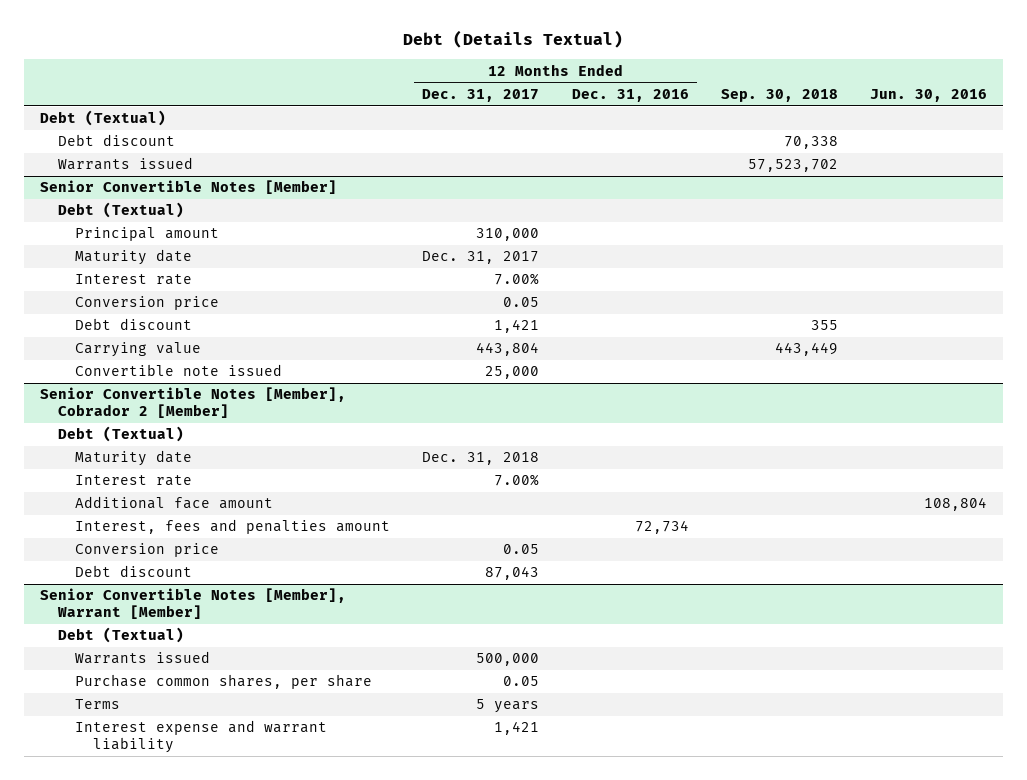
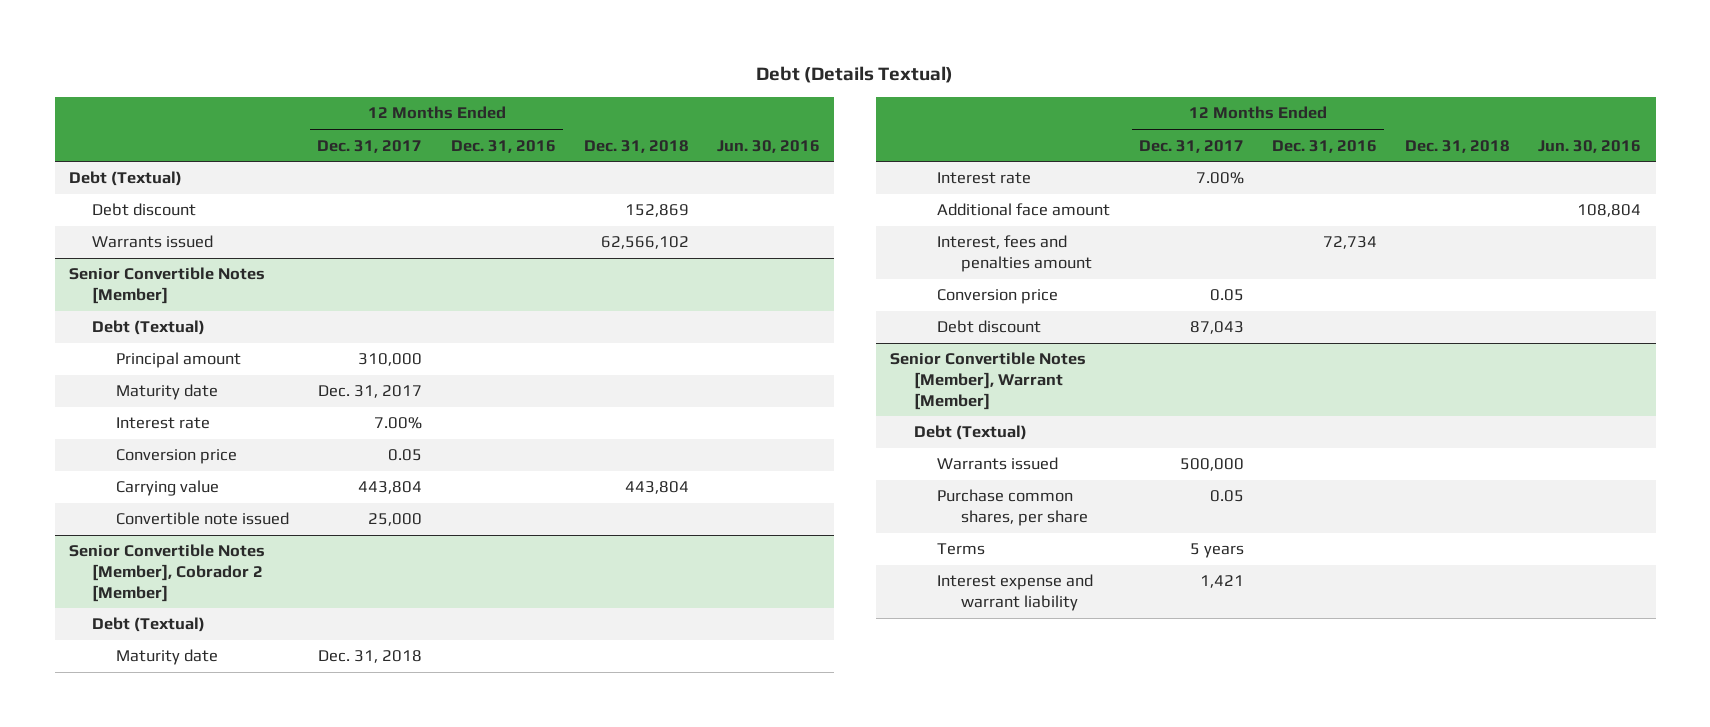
- | 12 Months Ended Dec. 31, 2017 | 12 Months Ended Dec. 31, 2016 | Sep. 30, 2018 | Jun. 30, 2016
+ | 12 Months Ended Dec. 31, 2017 | 12 Months Ended Dec. 31, 2016 | Dec. 31, 2018 | Jun. 30, 2016
@ Senior Convertible Notes [Member]
- Debt discount | 1,421 | | 355 |

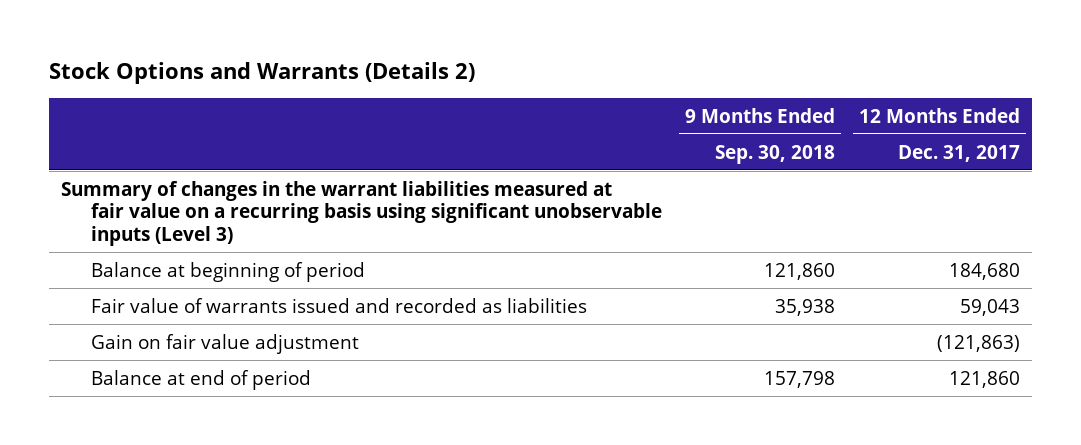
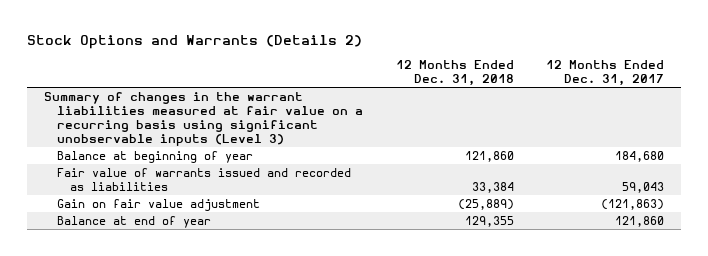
- | 9 Months Ended Sep. 30, 2018 | 12 Months Ended Dec. 31, 2017
+ | 12 Months Ended Dec. 31, 2018 | 12 Months Ended Dec. 31, 2017
- Balance at beginning of period | 121,860 | 184,680
+ Balance at beginning of year | 121,860 | 184,680
- Balance at end of period | 157,798 | 121,860
+ Balance at end of year | 129,355 | 121,860

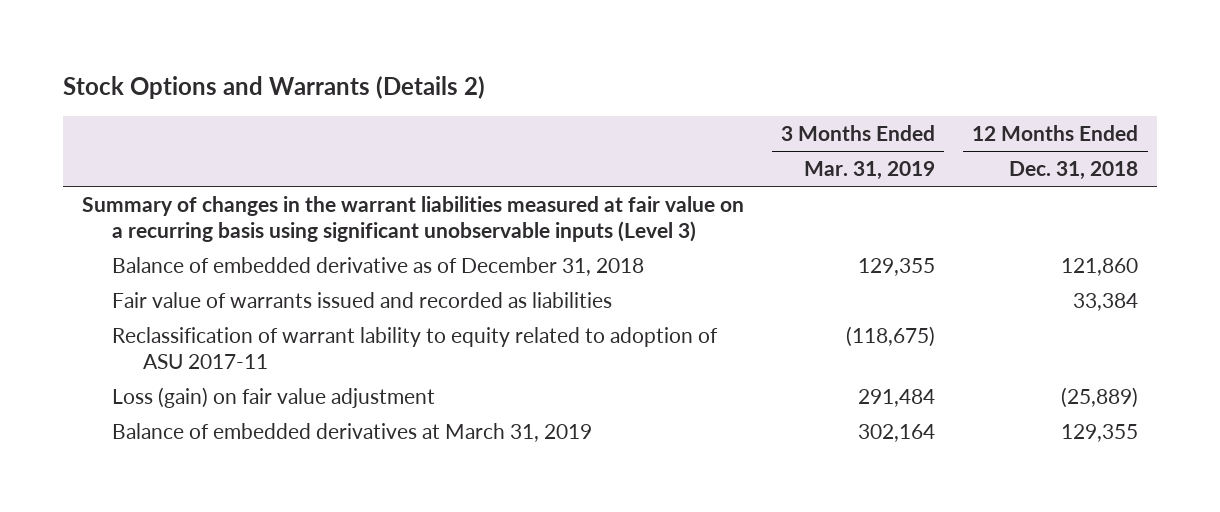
- | 12 Months Ended Dec. 31, 2018 | 12 Months Ended Dec. 31, 2017
+ | 3 Months Ended Mar. 31, 2019 | 12 Months Ended Dec. 31, 2018
- Balance at beginning of year | 121,860 | 184,680
+ Balance of embedded derivative as of December 31, 2018 | 129,355 | 121,860
- Gain on fair value adjustment | (25,889) | (121,863)
- Balance at end of year | 129,355 | 121,860
+ Reclassification of warrant lability to equity related to adoption of ASU 2017-11 | (118,675) |
+ Loss (gain) on fair value adjustment | 291,484 | (25,889)
+ Balance of embedded derivatives at March 31, 2019 | 302,164 | 129,355

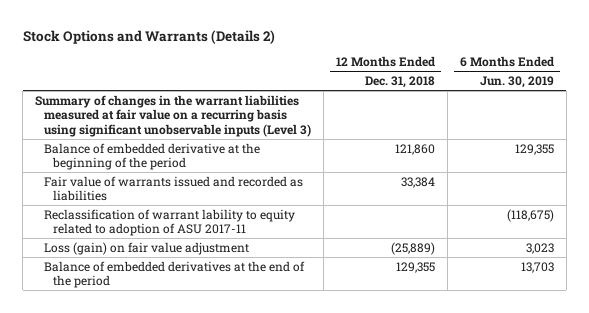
- | 3 Months Ended Mar. 31, 2019 | 12 Months Ended Dec. 31, 2018
+ | 12 Months Ended Dec. 31, 2018 | 6 Months Ended Jun. 30, 2019
- Balance of embedded derivative as of December 31, 2018 | 129,355 | 121,860
+ Balance of embedded derivative at the beginning of the period | 121,860 | 129,355
- Balance of embedded derivatives at March 31, 2019 | 302,164 | 129,355
+ Balance of embedded derivatives at the end of the period | 129,355 | 13,703

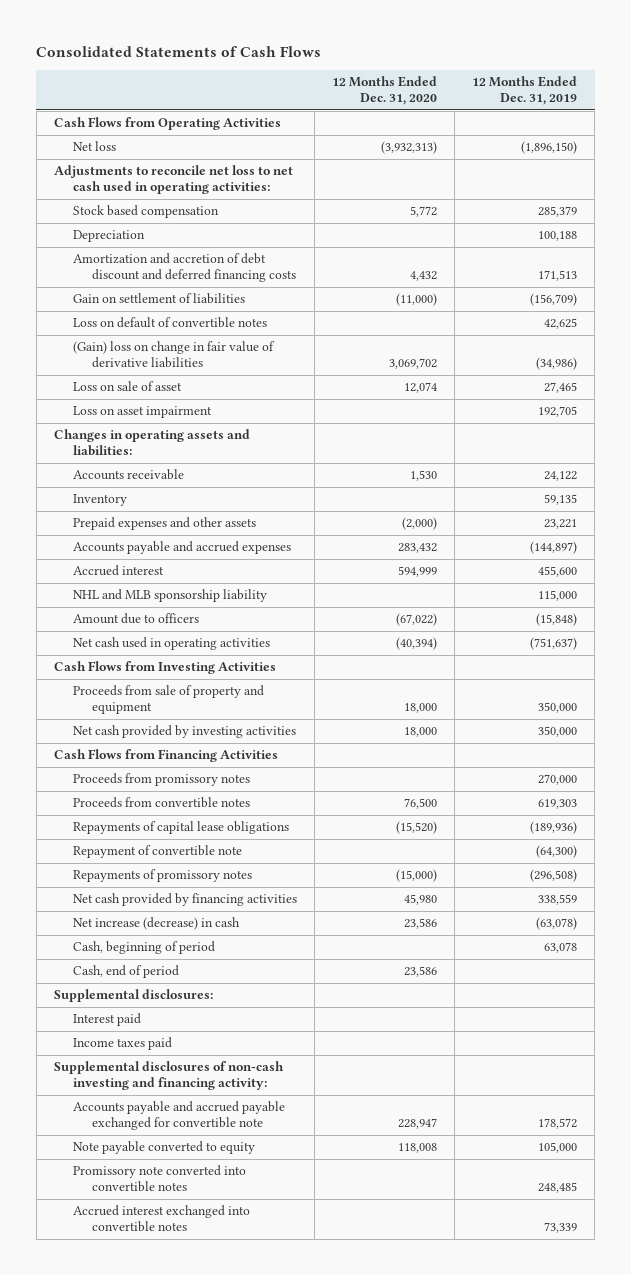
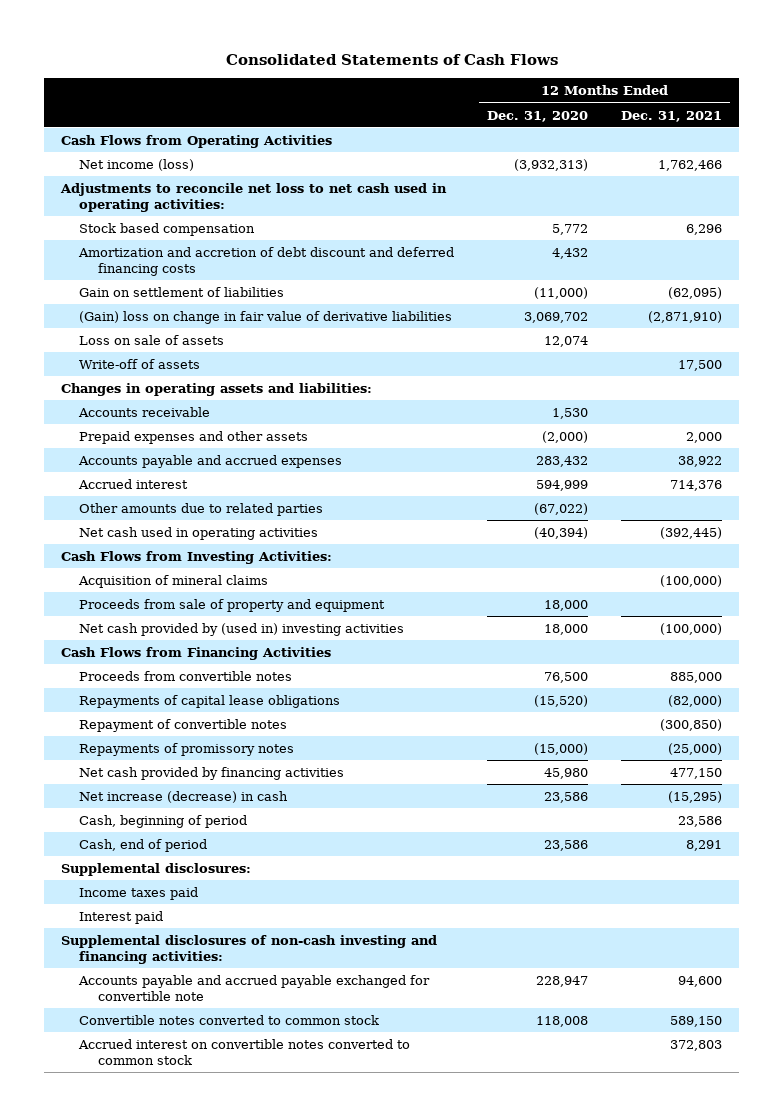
- | 12 Months Ended Dec. 31, 2020 | 12 Months Ended Dec. 31, 2019
+ | 12 Months Ended Dec. 31, 2020 | 12 Months Ended Dec. 31, 2021
- Net loss | (3,932,313) | (1,896,150)
+ Net income (loss) | (3,932,313) | 1,762,466
- Depreciation | | 100,188
- Loss on default of convertible notes | | 42,625
- Loss on sale of asset | 12,074 | 27,465
- Loss on asset impairment | | 192,705
+ Loss on sale of assets | 12,074 |
+ Write-off of assets | | 17,500
- Inventory | | 59,135
- NHL and MLB sponsorship liability | | 115,000
- Amount due to officers | (67,022) | (15,848)
+ Other amounts due to related parties | (67,022) |
- Cash Flows from Investing Activities
+ Cash Flows from Investing Activities:
+ Acquisition of mineral claims | | (100,000)
- Net cash provided by investing activities | 18,000 | 350,000
+ Net cash provided by (used in) investing activities | 18,000 | (100,000)
- Proceeds from promissory notes | | 270,000
- Repayment of convertible note | | (64,300)
+ Repayment of convertible notes | | (300,850)
- Supplemental disclosures of non-cash investing and financing activity:
moved down: Interest paid
+ Supplemental disclosures of non-cash investing and financing activities:
- Note payable converted to equity | 118,008 | 105,000
- Promissory note converted into convertible notes | | 248,485
- Accrued interest exchanged into convertible notes | | 73,339
+ Convertible notes converted to common stock | 118,008 | 589,150
+ Accrued interest on convertible notes converted to common stock | | 372,803

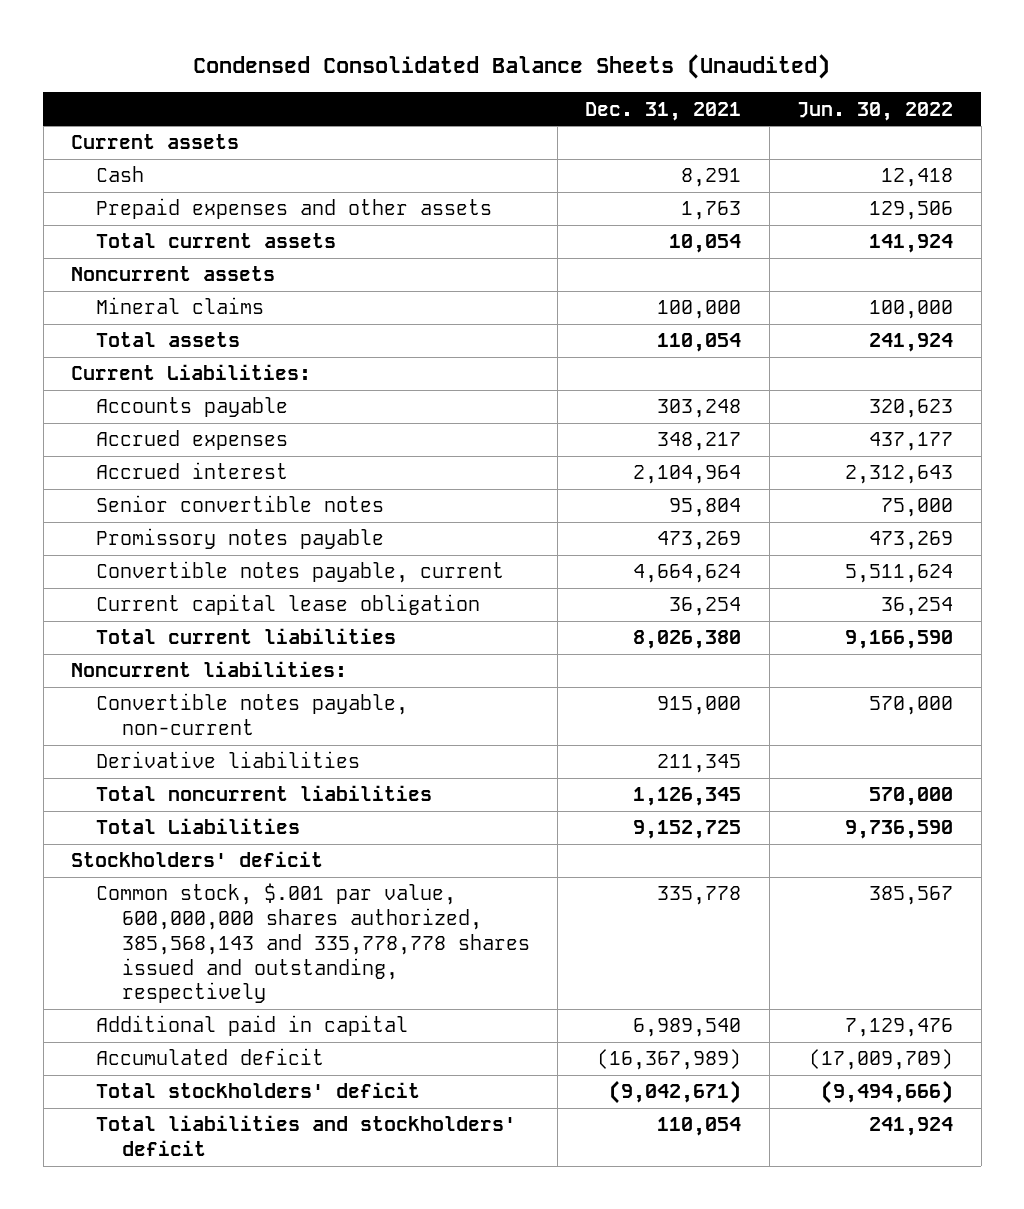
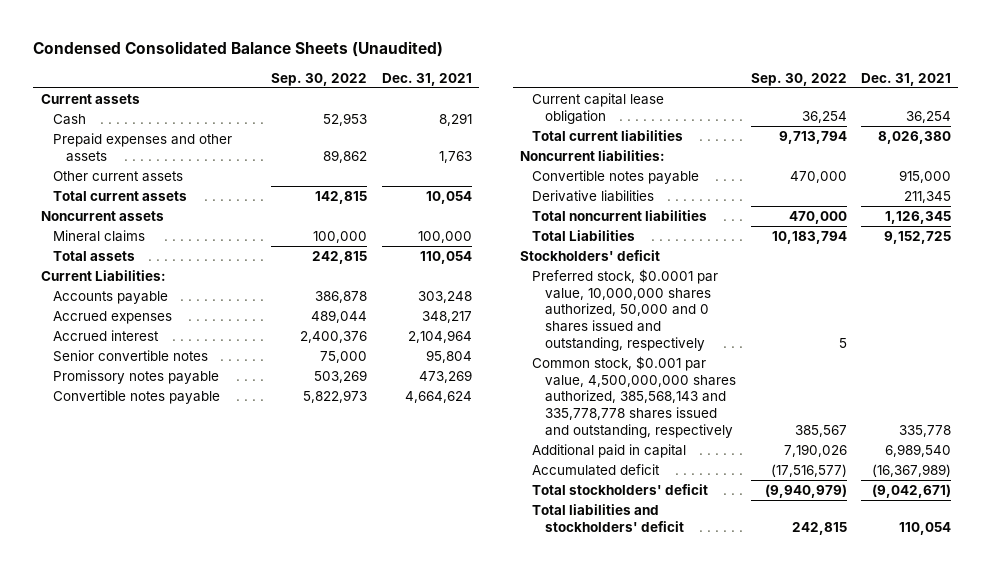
- | Dec. 31, 2021 | Jun. 30, 2022
+ | Sep. 30, 2022 | Dec. 31, 2021
+ Other current assets
- Convertible notes payable, current | 4,664,624 | 5,511,624
+ Convertible notes payable | 5,822,973 | 4,664,624
- Convertible notes payable, non-current | 915,000 | 570,000
+ Convertible notes payable | 470,000 | 915,000
- Common stock, $.001 par value, 600,000,000 shares authorized, 385,568,143 and 335,778,778 shares issued and outstanding, respectively | 335,778 | 385,567
+ Preferred stock, $0.0001 par value, 10,000,000 shares authorized, 50,000 and 0 shares issued and outstanding, respectively | 5 |
+ Common stock, $0.001 par value, 4,500,000,000 shares authorized, 385,568,143 and 335,778,778 shares issued and outstanding, respectively | 385,567 | 335,778

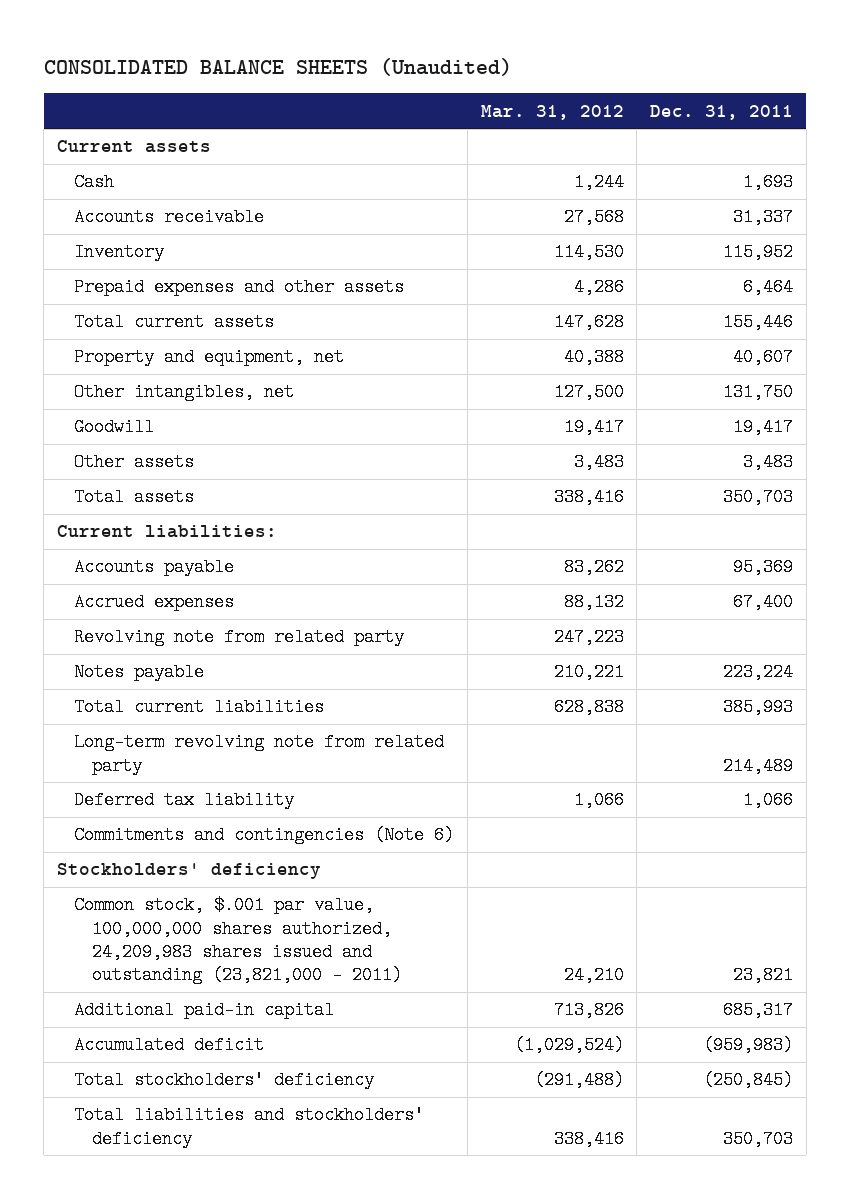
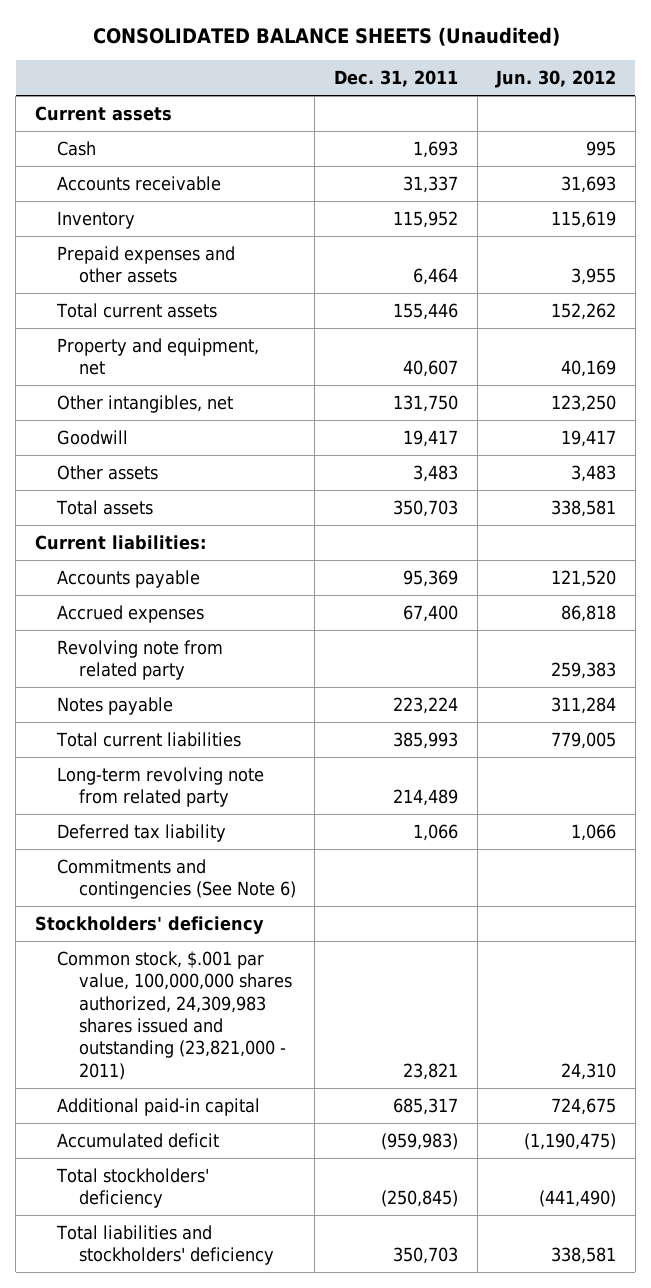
- | Mar. 31, 2012 | Dec. 31, 2011
+ | Dec. 31, 2011 | Jun. 30, 2012
- Commitments and contingencies (Note 6)
+ Commitments and contingencies (See Note 6)
- Common stock, $.001 par value, 100,000,000 shares authorized, 24,209,983 shares issued and outstanding (23,821,000 - 2011) | 24,210 | 23,821
+ Common stock, $.001 par value, 100,000,000 shares authorized, 24,309,983 shares issued and outstanding (23,821,000 - 2011) | 23,821 | 24,310

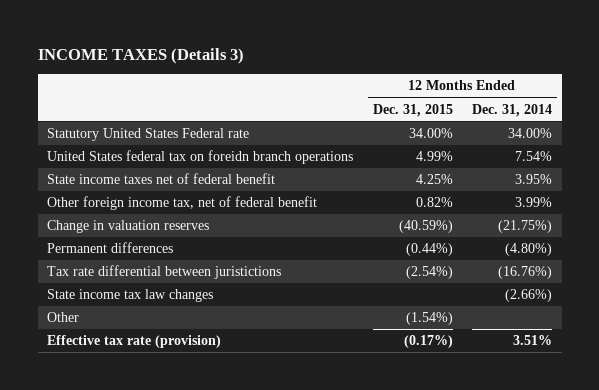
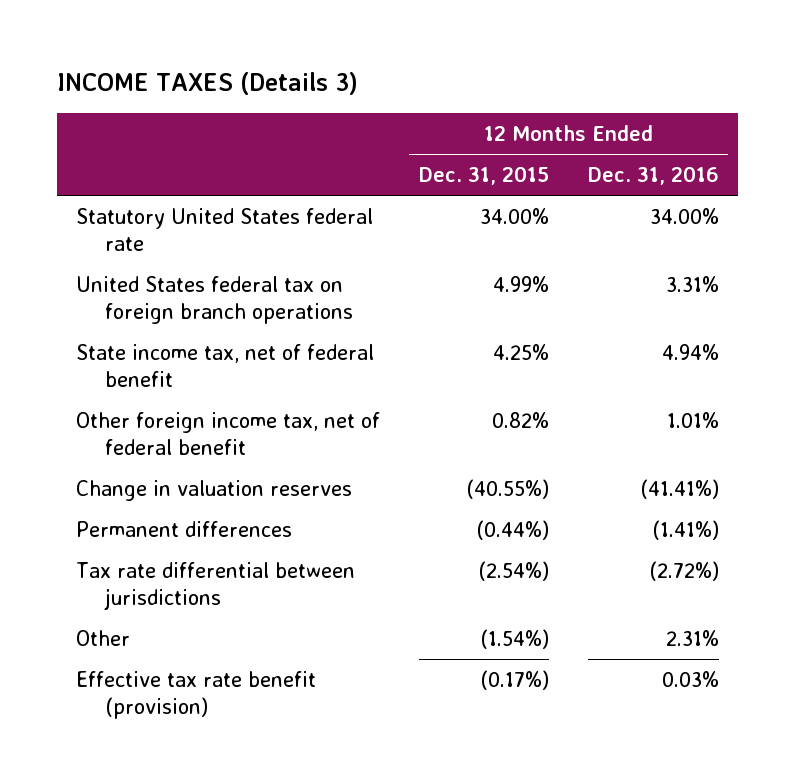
- | 12 Months Ended Dec. 31, 2015 | 12 Months Ended Dec. 31, 2014
+ | 12 Months Ended Dec. 31, 2015 | 12 Months Ended Dec. 31, 2016
- Statutory United States Federal rate | 34.00% | 34.00%
- United States federal tax on foreidn branch operations | 4.99% | 7.54%
- State income taxes net of federal benefit | 4.25% | 3.95%
+ Statutory United States federal rate | 34.00% | 34.00%
+ United States federal tax on foreign branch operations | 4.99% | 3.31%
+ State income tax, net of federal benefit | 4.25% | 4.94%
- Change in valuation reserves | (40.59%) | (21.75%)
+ Change in valuation reserves | (40.55%) | (41.41%)
- Tax rate differential between juristictions | (2.54%) | (16.76%)
- State income tax law changes | | (2.66%)
+ Tax rate differential between jurisdictions | (2.54%) | (2.72%)
- Effective tax rate (provision) | (0.17%) | 3.51%
+ Effective tax rate benefit (provision) | (0.17%) | 0.03%

